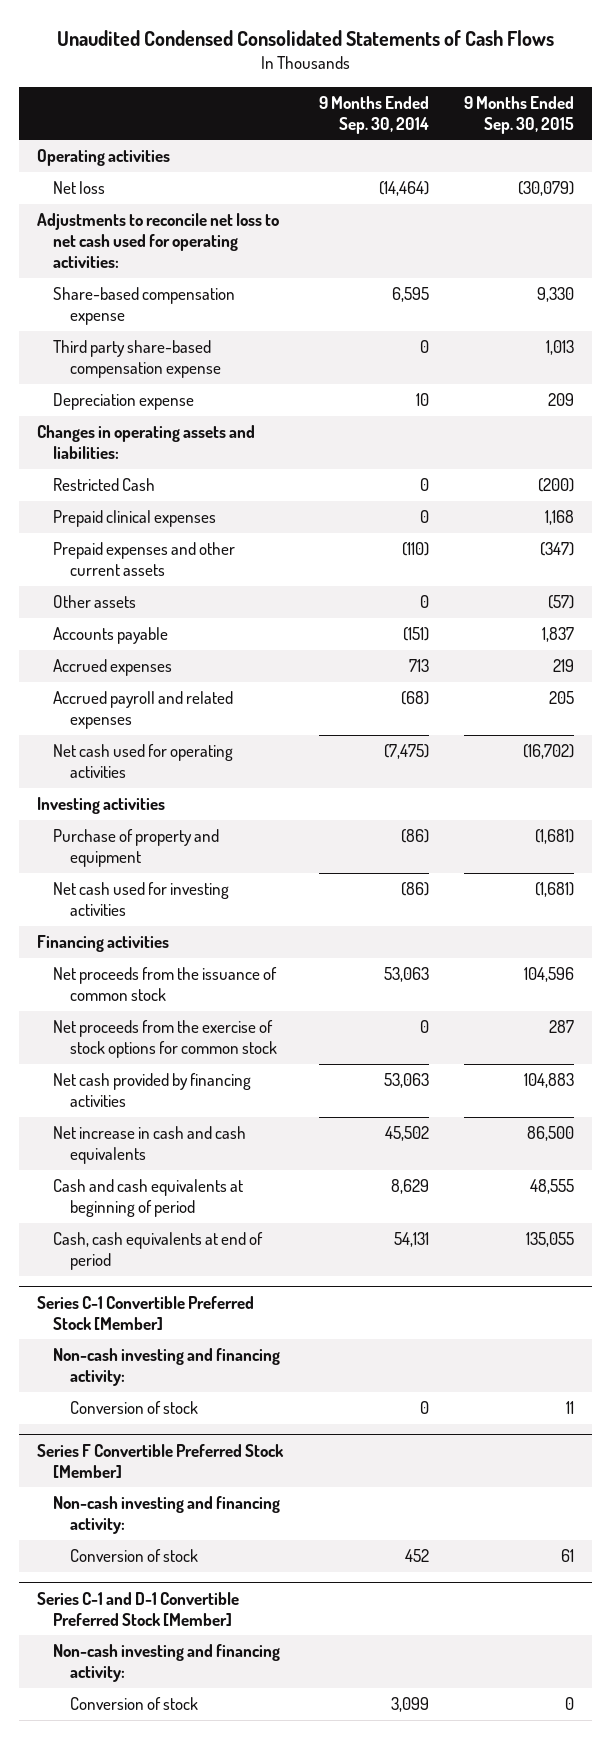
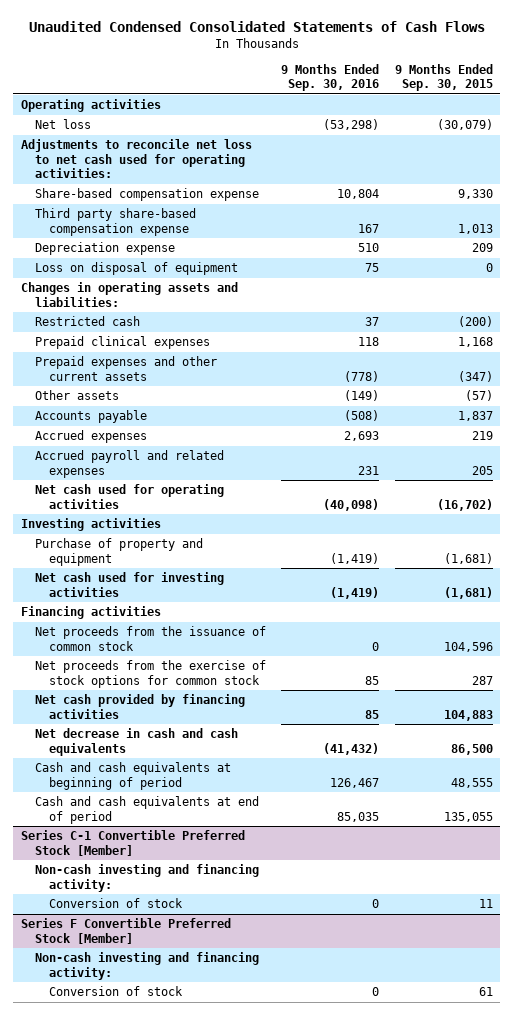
- | 9 Months Ended Sep. 30, 2014 | 9 Months Ended Sep. 30, 2015
+ | 9 Months Ended Sep. 30, 2016 | 9 Months Ended Sep. 30, 2015
+ Loss on disposal of equipment | 75 | 0
- Restricted Cash | 0 | (200)
+ Restricted cash | 37 | (200)
- Net increase in cash and cash equivalents | 45,502 | 86,500
+ Net decrease in cash and cash equivalents | (41,432) | 86,500
- Cash, cash equivalents at end of period | 54,131 | 135,055
+ Cash and cash equivalents at end of period | 85,035 | 135,055
- Series C-1 and D-1 Convertible Preferred Stock [Member]
- Non-cash investing and financing activity:
- Conversion of stock | 3,099 | 0

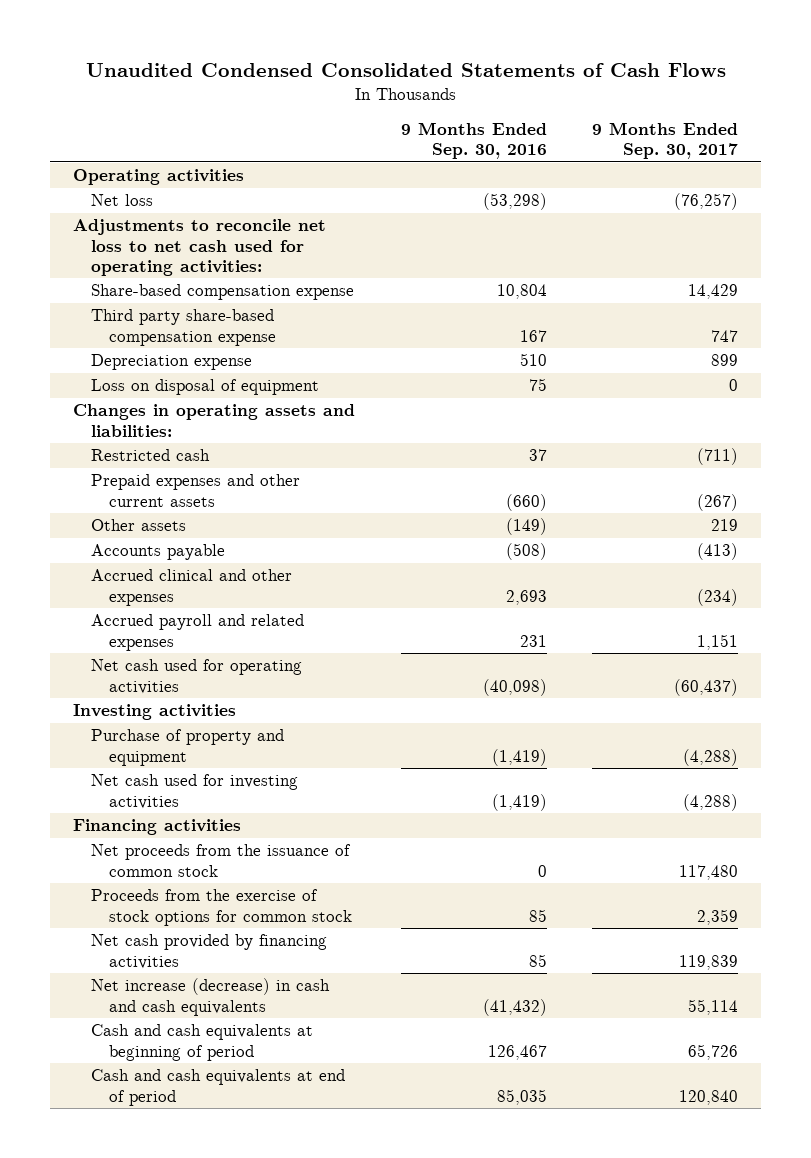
- | 9 Months Ended Sep. 30, 2016 | 9 Months Ended Sep. 30, 2015
+ | 9 Months Ended Sep. 30, 2016 | 9 Months Ended Sep. 30, 2017
- Prepaid clinical expenses | 118 | 1,168
- Prepaid expenses and other current assets | (778) | (347)
+ Prepaid expenses and other current assets | (660) | (267)
- Accrued expenses | 2,693 | 219
+ Accrued clinical and other expenses | 2,693 | (234)
- Net proceeds from the exercise of stock options for common stock | 85 | 287
+ Proceeds from the exercise of stock options for common stock | 85 | 2,359
- Net decrease in cash and cash equivalents | (41,432) | 86,500
+ Net increase (decrease) in cash and cash equivalents | (41,432) | 55,114
- Series C-1 Convertible Preferred Stock [Member]
- Non-cash investing and financing activity:
- Conversion of stock | 0 | 11
- Series F Convertible Preferred Stock [Member]
- Non-cash investing and financing activity:
- Conversion of stock | 0 | 61

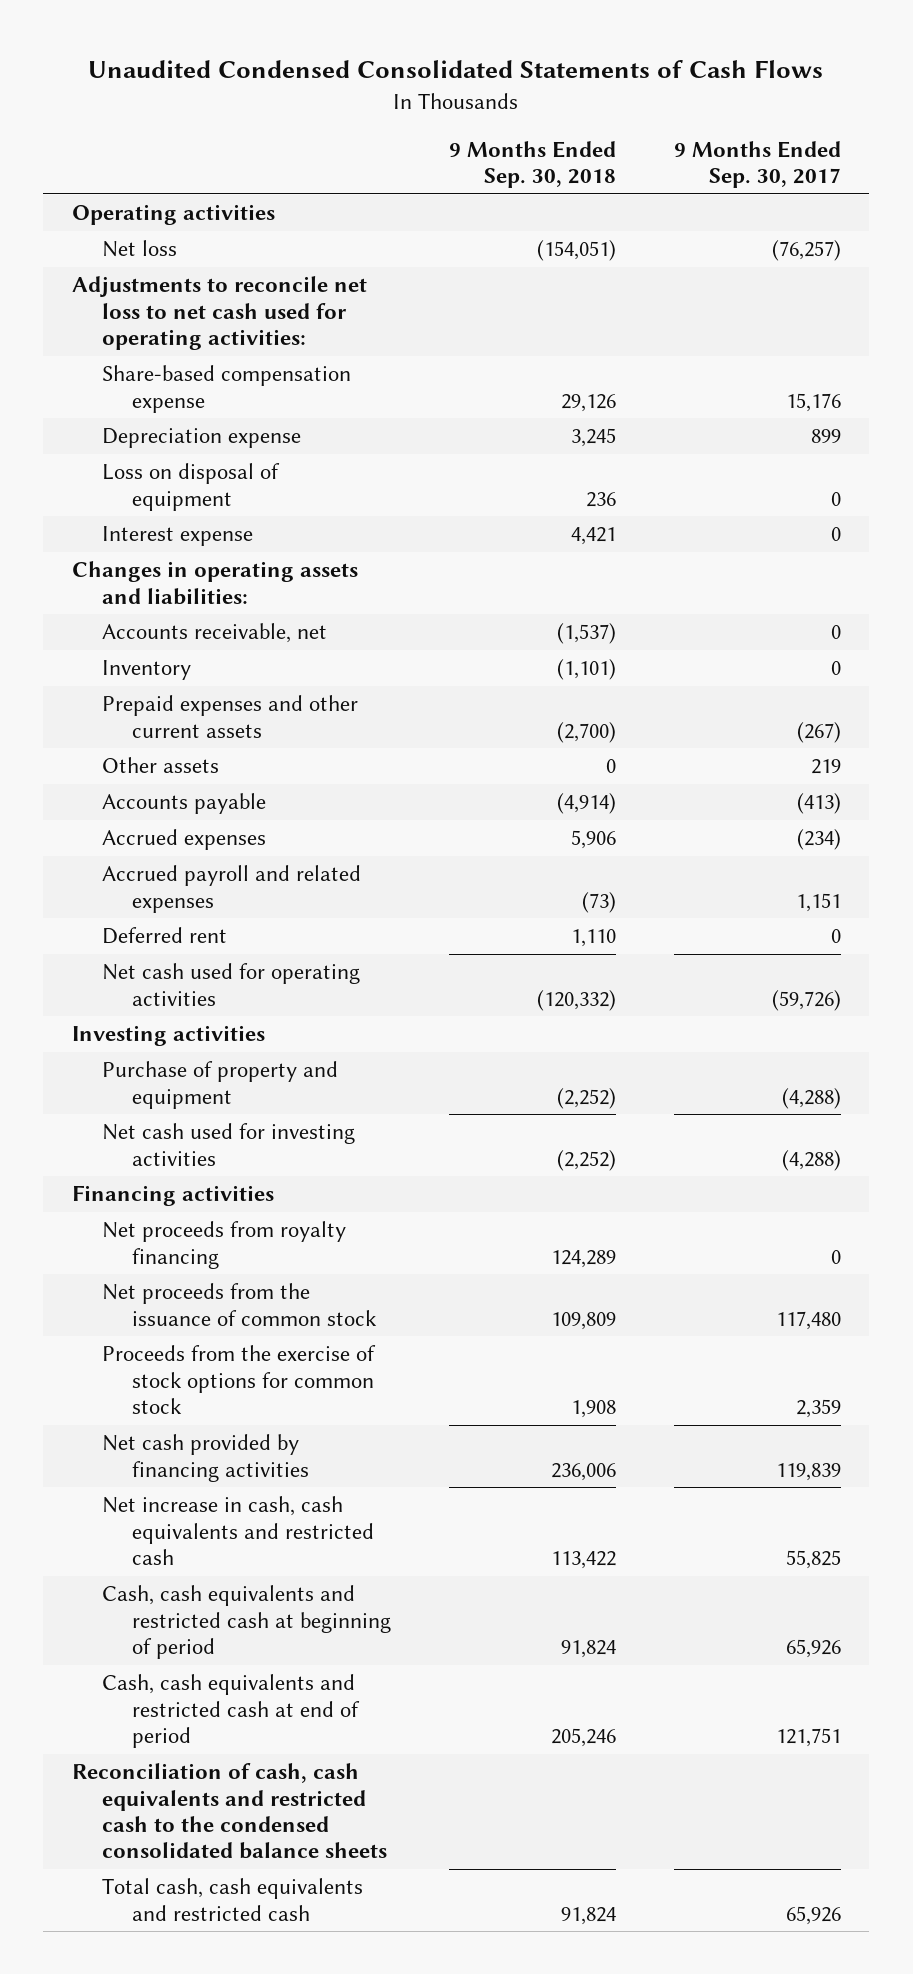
- | 9 Months Ended Sep. 30, 2016 | 9 Months Ended Sep. 30, 2017
+ | 9 Months Ended Sep. 30, 2018 | 9 Months Ended Sep. 30, 2017
- Share-based compensation expense | 10,804 | 14,429
- Third party share-based compensation expense | 167 | 747
+ Share-based compensation expense | 29,126 | 15,176
+ Interest expense | 4,421 | 0
- Restricted cash | 37 | (711)
+ Accounts receivable, net | (1,537) | 0
+ Inventory | (1,101) | 0
- Accrued clinical and other expenses | 2,693 | (234)
+ Accrued expenses | 5,906 | (234)
- Net cash used for operating activities | (40,098) | (60,437)
+ Deferred rent | 1,110 | 0
+ Net cash used for operating activities | (120,332) | (59,726)
+ Net proceeds from royalty financing | 124,289 | 0
- Net increase (decrease) in cash and cash equivalents | (41,432) | 55,114
- Cash and cash equivalents at beginning of period | 126,467 | 65,726
- Cash and cash equivalents at end of period | 85,035 | 120,840
+ Net increase in cash, cash equivalents and restricted cash | 113,422 | 55,825
+ Cash, cash equivalents and restricted cash at beginning of period | 91,824 | 65,926
+ Cash, cash equivalents and restricted cash at end of period | 205,246 | 121,751
+ Reconciliation of cash, cash equivalents and restricted cash to the condensed consolidated balance sheets
+ Total cash, cash equivalents and restricted cash | 91,824 | 65,926

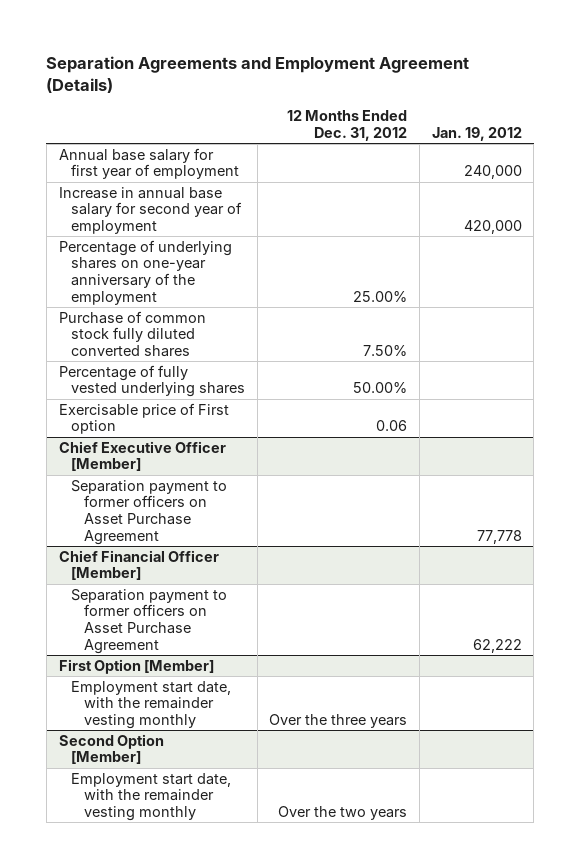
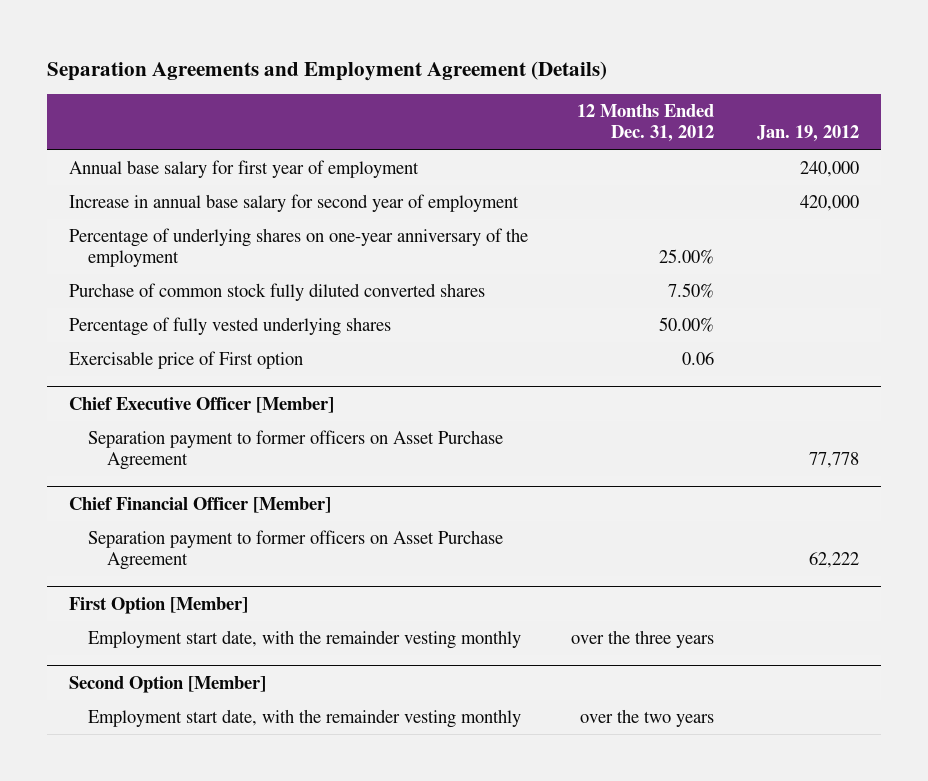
@ First Option [Member]
- Employment start date, with the remainder vesting monthly | Over the three years |
+ Employment start date, with the remainder vesting monthly | over the three years |
@ Second Option [Member]
- Employment start date, with the remainder vesting monthly | Over the two years |
+ Employment start date, with the remainder vesting monthly | over the two years |

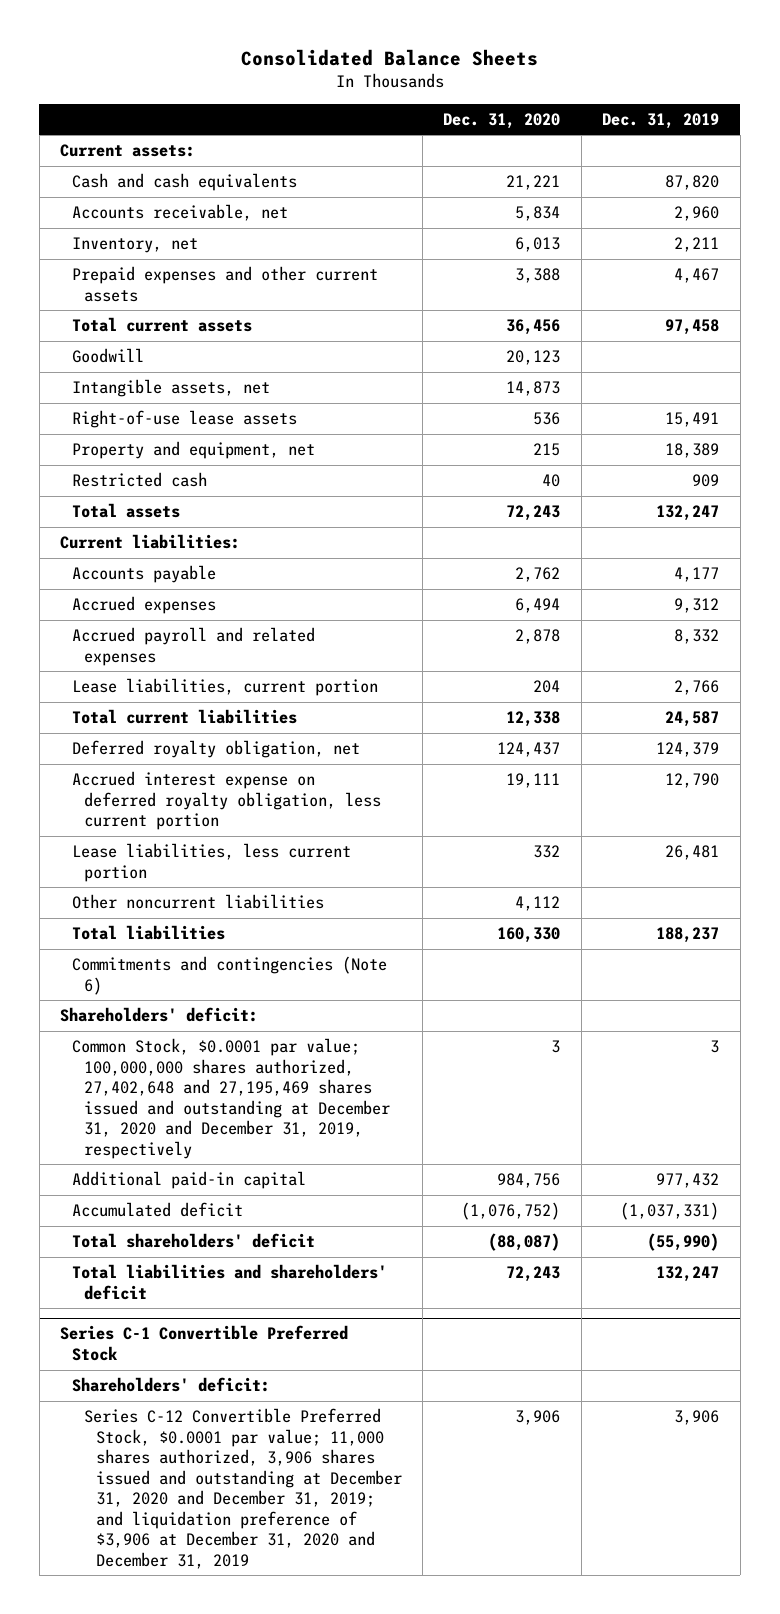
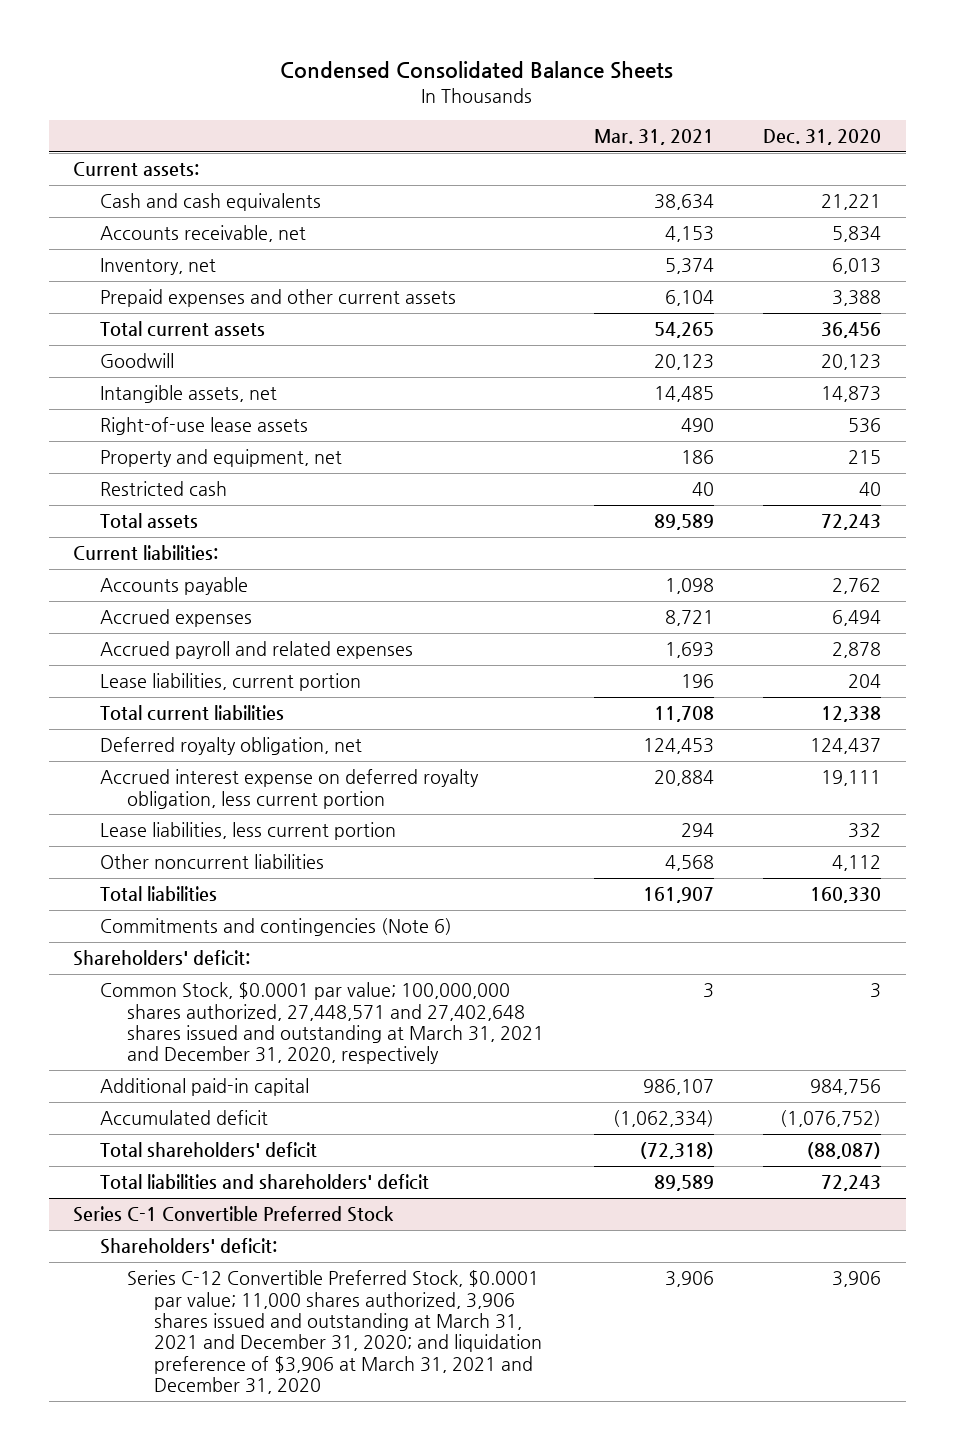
- Consolidated Balance Sheets
+ Condensed Consolidated Balance Sheets
- | Dec. 31, 2020 | Dec. 31, 2019
+ | Mar. 31, 2021 | Dec. 31, 2020
- Common Stock, $0.0001 par value; 100,000,000 shares authorized, 27,402,648 and 27,195,469 shares issued and outstanding at December 31, 2020 and December 31, 2019, respectively | 3 | 3
+ Common Stock, $0.0001 par value; 100,000,000 shares authorized, 27,448,571 and 27,402,648 shares issued and outstanding at March 31, 2021 and December 31, 2020, respectively | 3 | 3
@ Series C-1 Convertible Preferred Stock
- Series C-12 Convertible Preferred Stock, $0.0001 par value; 11,000 shares authorized, 3,906 shares issued and outstanding at December 31, 2020 and December 31, 2019; and liquidation preference of $3,906 at December 31, 2020 and December 31, 2019 | 3,906 | 3,906
+ Series C-12 Convertible Preferred Stock, $0.0001 par value; 11,000 shares authorized, 3,906 shares issued and outstanding at March 31, 2021 and December 31, 2020; and liquidation preference of $3,906 at March 31, 2021 and December 31, 2020 | 3,906 | 3,906

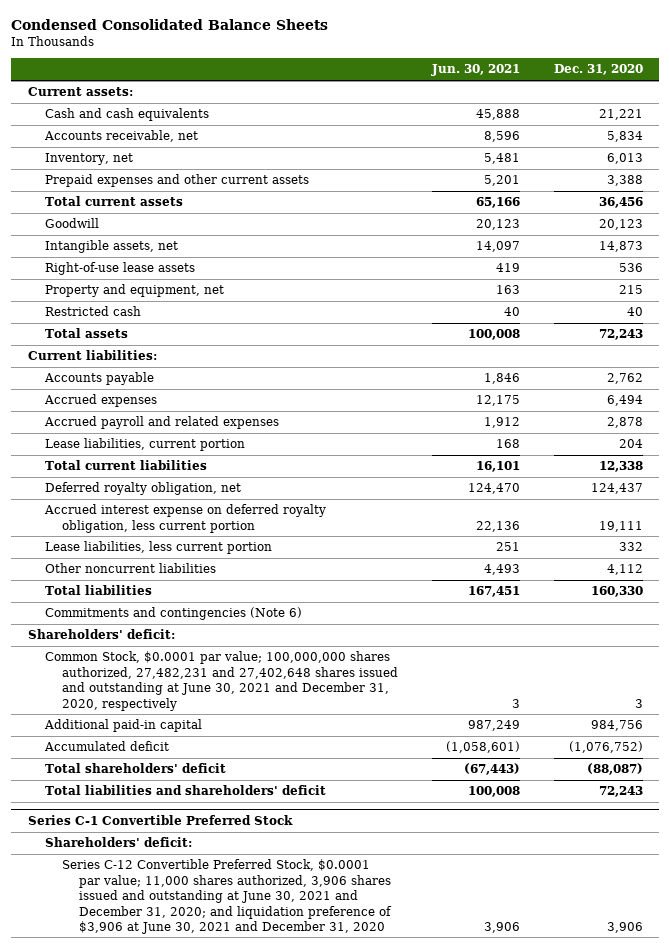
- | Mar. 31, 2021 | Dec. 31, 2020
+ | Jun. 30, 2021 | Dec. 31, 2020
- Common Stock, $0.0001 par value; 100,000,000 shares authorized, 27,448,571 and 27,402,648 shares issued and outstanding at March 31, 2021 and December 31, 2020, respectively | 3 | 3
+ Common Stock, $0.0001 par value; 100,000,000 shares authorized, 27,482,231 and 27,402,648 shares issued and outstanding at June 30, 2021 and December 31, 2020, respectively | 3 | 3
@ Series C-1 Convertible Preferred Stock
- Series C-12 Convertible Preferred Stock, $0.0001 par value; 11,000 shares authorized, 3,906 shares issued and outstanding at March 31, 2021 and December 31, 2020; and liquidation preference of $3,906 at March 31, 2021 and December 31, 2020 | 3,906 | 3,906
+ Series C-12 Convertible Preferred Stock, $0.0001 par value; 11,000 shares authorized, 3,906 shares issued and outstanding at June 30, 2021 and December 31, 2020; and liquidation preference of $3,906 at June 30, 2021 and December 31, 2020 | 3,906 | 3,906

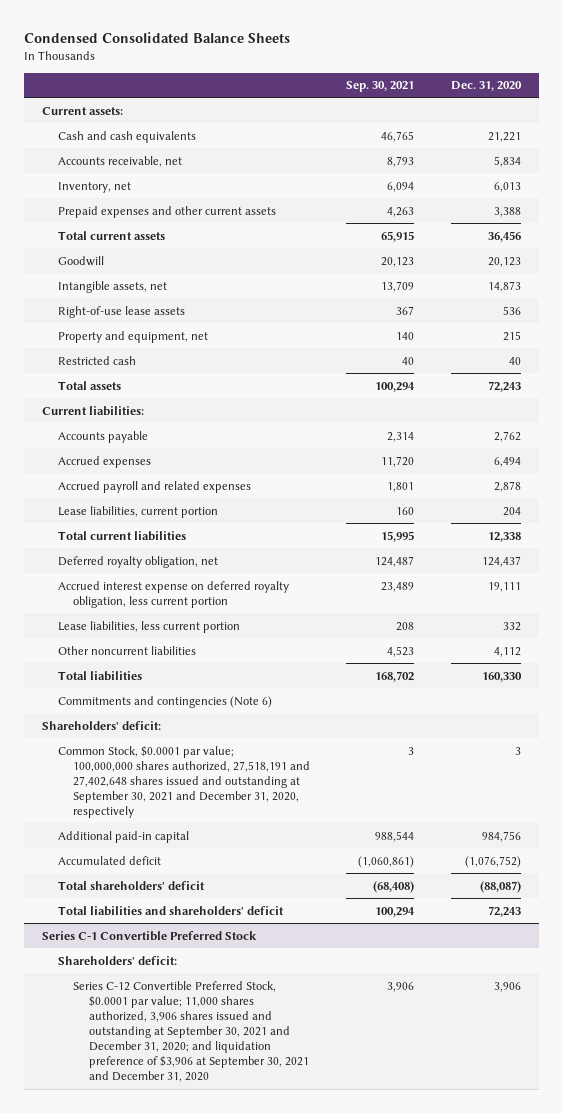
- | Jun. 30, 2021 | Dec. 31, 2020
+ | Sep. 30, 2021 | Dec. 31, 2020
- Common Stock, $0.0001 par value; 100,000,000 shares authorized, 27,482,231 and 27,402,648 shares issued and outstanding at June 30, 2021 and December 31, 2020, respectively | 3 | 3
+ Common Stock, $0.0001 par value; 100,000,000 shares authorized, 27,518,191 and 27,402,648 shares issued and outstanding at September 30, 2021 and December 31, 2020, respectively | 3 | 3
@ Series C-1 Convertible Preferred Stock
- Series C-12 Convertible Preferred Stock, $0.0001 par value; 11,000 shares authorized, 3,906 shares issued and outstanding at June 30, 2021 and December 31, 2020; and liquidation preference of $3,906 at June 30, 2021 and December 31, 2020 | 3,906 | 3,906
+ Series C-12 Convertible Preferred Stock, $0.0001 par value; 11,000 shares authorized, 3,906 shares issued and outstanding at September 30, 2021 and December 31, 2020; and liquidation preference of $3,906 at September 30, 2021 and December 31, 2020 | 3,906 | 3,906

